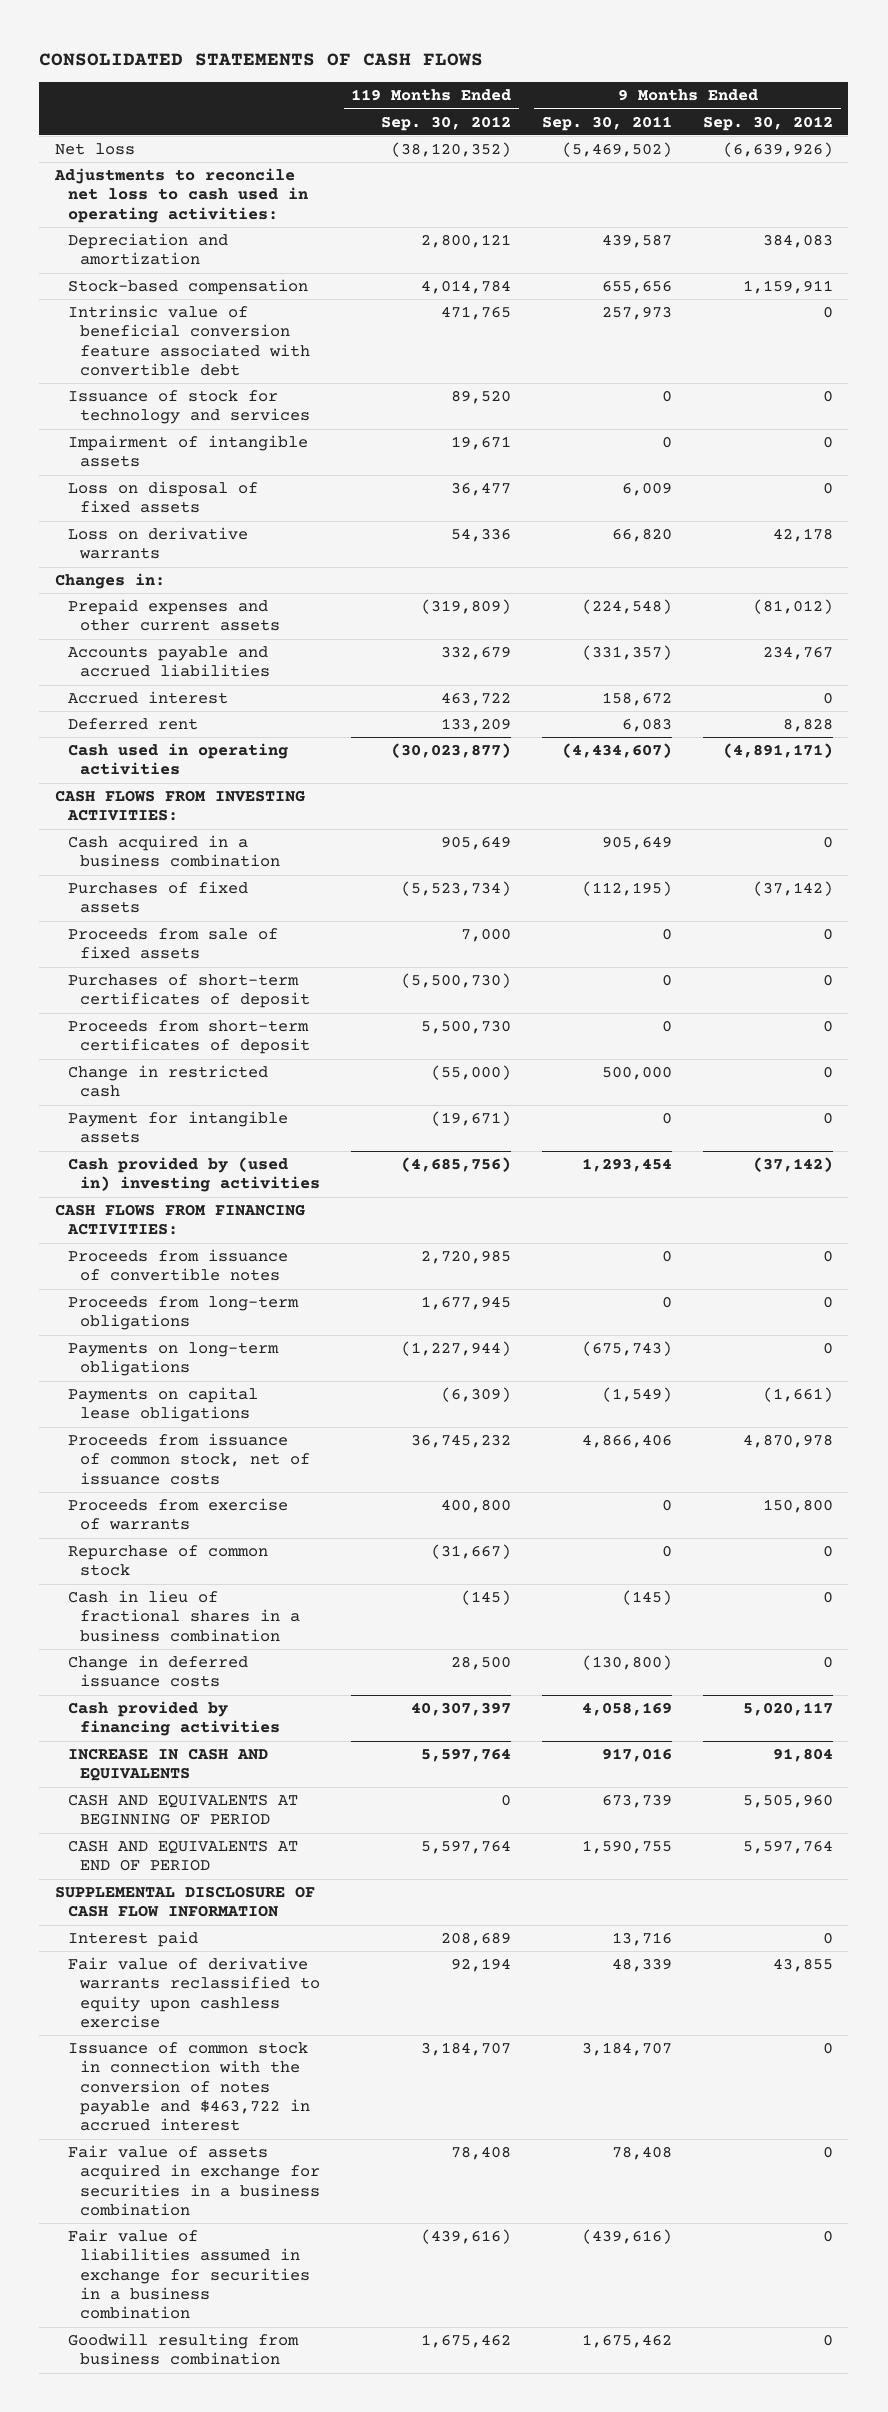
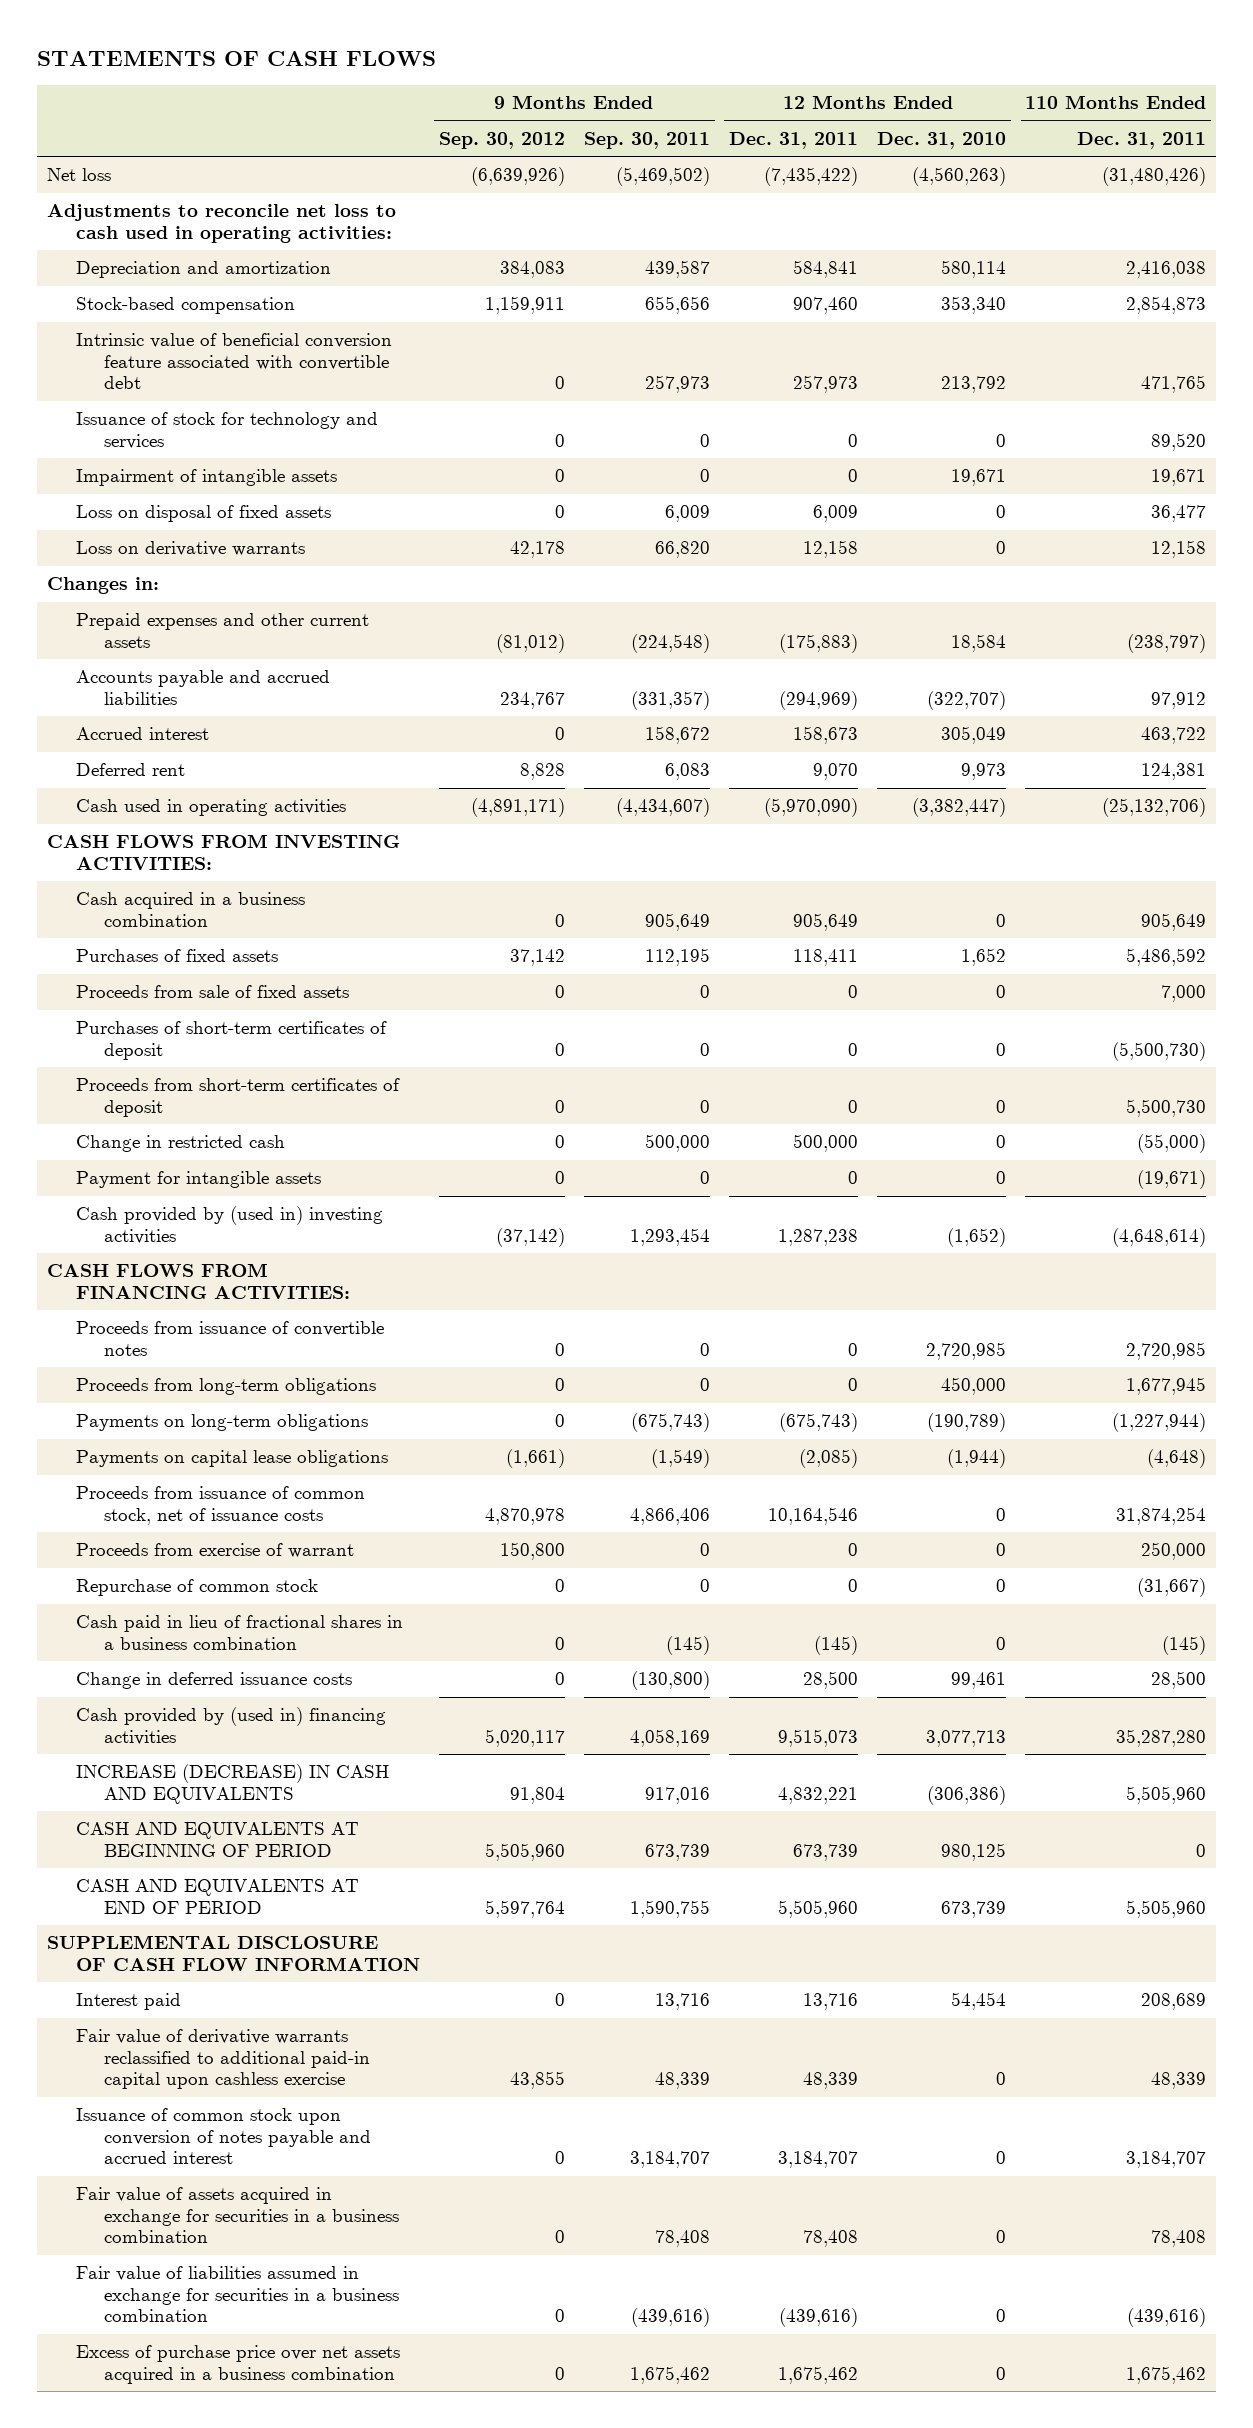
- CONSOLIDATED STATEMENTS OF CASH FLOWS
+ STATEMENTS OF CASH FLOWS
- | 119 Months Ended Sep. 30, 2012 | 9 Months Ended Sep. 30, 2011 | 9 Months Ended Sep. 30, 2012
+ | 9 Months Ended Sep. 30, 2012 | 9 Months Ended Sep. 30, 2011 | 12 Months Ended Dec. 31, 2011 | 12 Months Ended Dec. 31, 2010 | 110 Months Ended Dec. 31, 2011
- Purchases of fixed assets | (5,523,734) | (112,195) | (37,142)
+ Purchases of fixed assets | 37,142 | 112,195 | 118,411 | 1,652 | 5,486,592
- Proceeds from exercise of warrants | 400,800 | 0 | 150,800
+ Proceeds from exercise of warrant | 150,800 | 0 | 0 | 0 | 250,000
- Cash in lieu of fractional shares in a business combination | (145) | (145) | 0
+ Cash paid in lieu of fractional shares in a business combination | 0 | (145) | (145) | 0 | (145)
- Cash provided by financing activities | 40,307,397 | 4,058,169 | 5,020,117
- INCREASE IN CASH AND EQUIVALENTS | 5,597,764 | 917,016 | 91,804
+ Cash provided by (used in) financing activities | 5,020,117 | 4,058,169 | 9,515,073 | 3,077,713 | 35,287,280
+ INCREASE (DECREASE) IN CASH AND EQUIVALENTS | 91,804 | 917,016 | 4,832,221 | (306,386) | 5,505,960
- Fair value of derivative warrants reclassified to equity upon cashless exercise | 92,194 | 48,339 | 43,855
- Issuance of common stock in connection with the conversion of notes payable and $463,722 in accrued interest | 3,184,707 | 3,184,707 | 0
+ Fair value of derivative warrants reclassified to additional paid-in capital upon cashless exercise | 43,855 | 48,339 | 48,339 | 0 | 48,339
+ Issuance of common stock upon conversion of notes payable and accrued interest | 0 | 3,184,707 | 3,184,707 | 0 | 3,184,707
- Goodwill resulting from business combination | 1,675,462 | 1,675,462 | 0
+ Excess of purchase price over net assets acquired in a business combination | 0 | 1,675,462 | 1,675,462 | 0 | 1,675,462

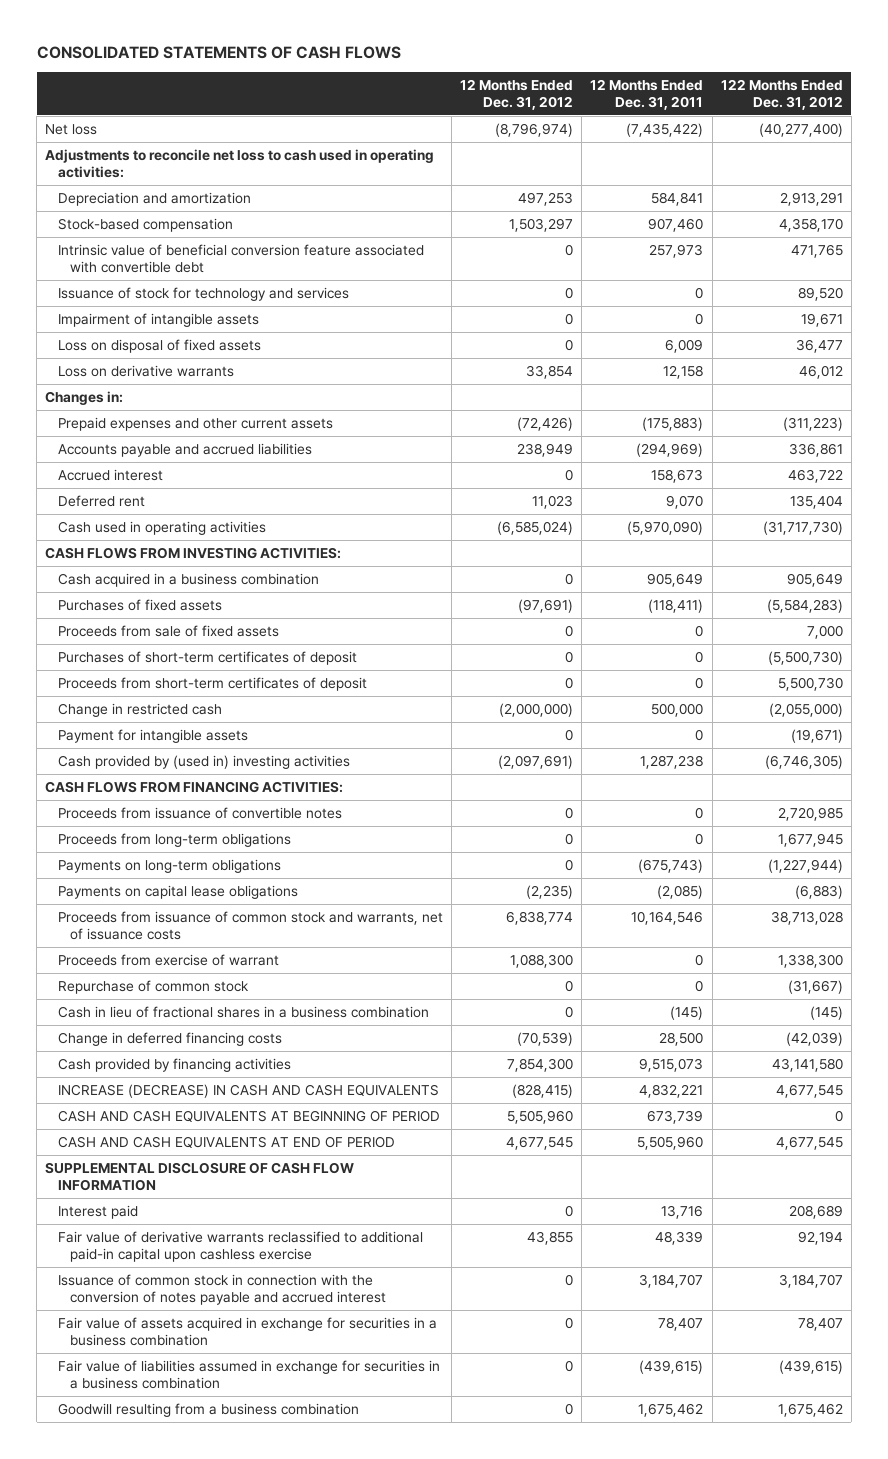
- STATEMENTS OF CASH FLOWS
+ CONSOLIDATED STATEMENTS OF CASH FLOWS
- | 9 Months Ended Sep. 30, 2012 | 9 Months Ended Sep. 30, 2011 | 12 Months Ended Dec. 31, 2011 | 12 Months Ended Dec. 31, 2010 | 110 Months Ended Dec. 31, 2011
+ | 12 Months Ended Dec. 31, 2012 | 12 Months Ended Dec. 31, 2011 | 122 Months Ended Dec. 31, 2012
- Purchases of fixed assets | 37,142 | 112,195 | 118,411 | 1,652 | 5,486,592
+ Purchases of fixed assets | (97,691) | (118,411) | (5,584,283)
- Proceeds from issuance of common stock, net of issuance costs | 4,870,978 | 4,866,406 | 10,164,546 | 0 | 31,874,254
+ Proceeds from issuance of common stock and warrants, net of issuance costs | 6,838,774 | 10,164,546 | 38,713,028
- Cash paid in lieu of fractional shares in a business combination | 0 | (145) | (145) | 0 | (145)
- Change in deferred issuance costs | 0 | (130,800) | 28,500 | 99,461 | 28,500
- Cash provided by (used in) financing activities | 5,020,117 | 4,058,169 | 9,515,073 | 3,077,713 | 35,287,280
- INCREASE (DECREASE) IN CASH AND EQUIVALENTS | 91,804 | 917,016 | 4,832,221 | (306,386) | 5,505,960
- CASH AND EQUIVALENTS AT BEGINNING OF PERIOD | 5,505,960 | 673,739 | 673,739 | 980,125 | 0
- CASH AND EQUIVALENTS AT END OF PERIOD | 5,597,764 | 1,590,755 | 5,505,960 | 673,739 | 5,505,960
+ Cash in lieu of fractional shares in a business combination | 0 | (145) | (145)
+ Change in deferred financing costs | (70,539) | 28,500 | (42,039)
+ Cash provided by financing activities | 7,854,300 | 9,515,073 | 43,141,580
+ INCREASE (DECREASE) IN CASH AND CASH EQUIVALENTS | (828,415) | 4,832,221 | 4,677,545
+ CASH AND CASH EQUIVALENTS AT BEGINNING OF PERIOD | 5,505,960 | 673,739 | 0
+ CASH AND CASH EQUIVALENTS AT END OF PERIOD | 4,677,545 | 5,505,960 | 4,677,545
- Issuance of common stock upon conversion of notes payable and accrued interest | 0 | 3,184,707 | 3,184,707 | 0 | 3,184,707
- Fair value of assets acquired in exchange for securities in a business combination | 0 | 78,408 | 78,408 | 0 | 78,408
- Fair value of liabilities assumed in exchange for securities in a business combination | 0 | (439,616) | (439,616) | 0 | (439,616)
- Excess of purchase price over net assets acquired in a business combination | 0 | 1,675,462 | 1,675,462 | 0 | 1,675,462
+ Issuance of common stock in connection with the conversion of notes payable and accrued interest | 0 | 3,184,707 | 3,184,707
+ Fair value of assets acquired in exchange for securities in a business combination | 0 | 78,407 | 78,407
+ Fair value of liabilities assumed in exchange for securities in a business combination | 0 | (439,615) | (439,615)
+ Goodwill resulting from a business combination | 0 | 1,675,462 | 1,675,462

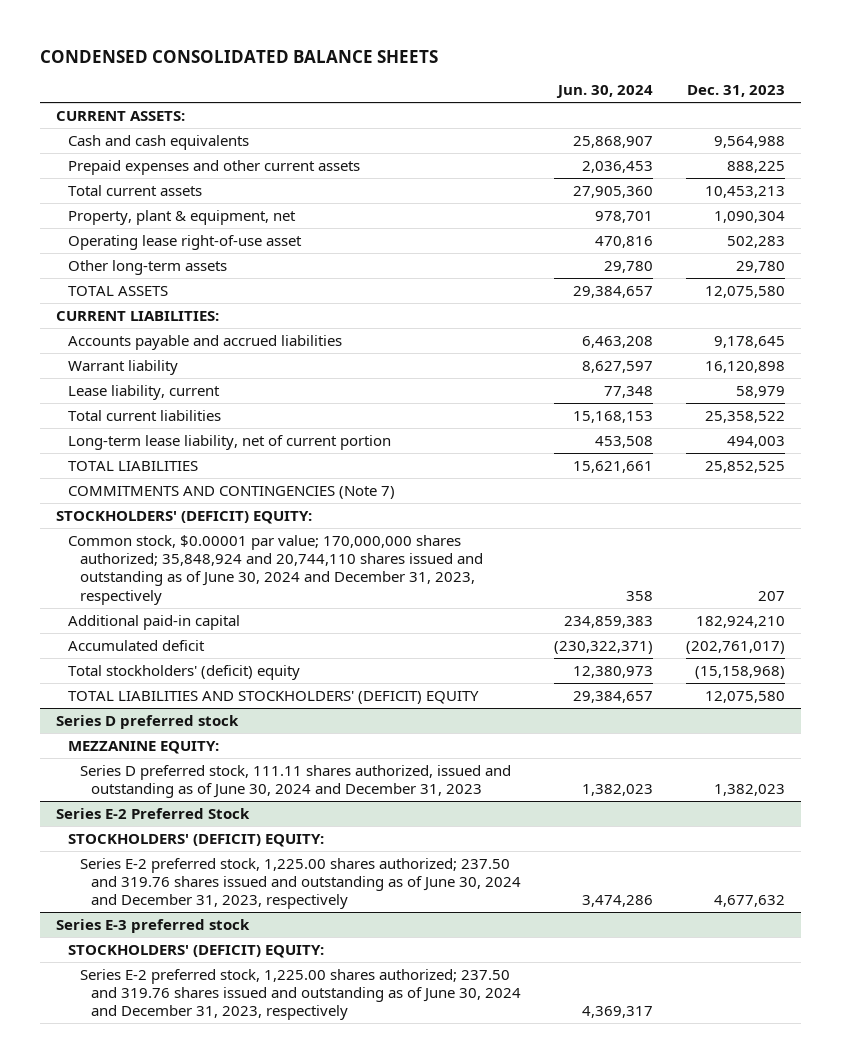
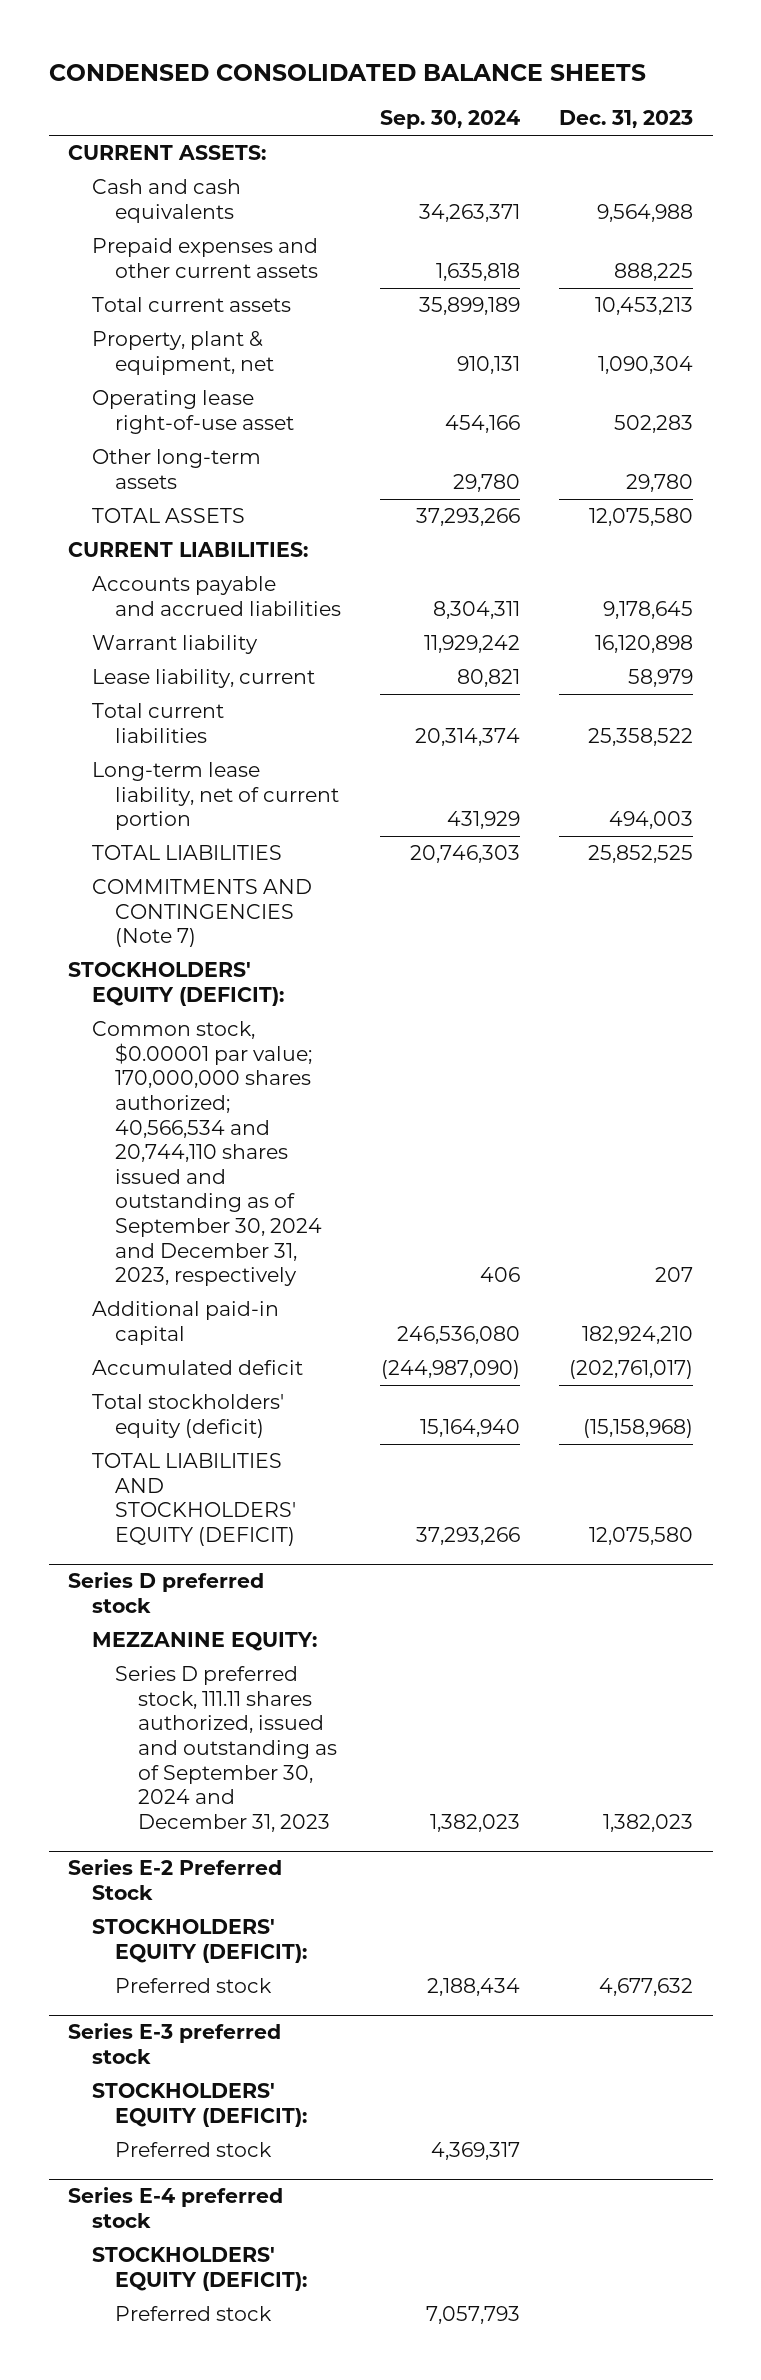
- | Jun. 30, 2024 | Dec. 31, 2023
+ | Sep. 30, 2024 | Dec. 31, 2023
- STOCKHOLDERS' (DEFICIT) EQUITY:
- Common stock, $0.00001 par value; 170,000,000 shares authorized; 35,848,924 and 20,744,110 shares issued and outstanding as of June 30, 2024 and December 31, 2023, respectively | 358 | 207
+ STOCKHOLDERS' EQUITY (DEFICIT):
+ Common stock, $0.00001 par value; 170,000,000 shares authorized; 40,566,534 and 20,744,110 shares issued and outstanding as of September 30, 2024 and December 31, 2023, respectively | 406 | 207
- Total stockholders' (deficit) equity | 12,380,973 | (15,158,968)
- TOTAL LIABILITIES AND STOCKHOLDERS' (DEFICIT) EQUITY | 29,384,657 | 12,075,580
+ Total stockholders' equity (deficit) | 15,164,940 | (15,158,968)
+ TOTAL LIABILITIES AND STOCKHOLDERS' EQUITY (DEFICIT) | 37,293,266 | 12,075,580
@ Series D preferred stock
- Series D preferred stock, 111.11 shares authorized, issued and outstanding as of June 30, 2024 and December 31, 2023 | 1,382,023 | 1,382,023
+ Series D preferred stock, 111.11 shares authorized, issued and outstanding as of September 30, 2024 and December 31, 2023 | 1,382,023 | 1,382,023
@ Series E-2 Preferred Stock
- STOCKHOLDERS' (DEFICIT) EQUITY:
- Series E-2 preferred stock, 1,225.00 shares authorized; 237.50 and 319.76 shares issued and outstanding as of June 30, 2024 and December 31, 2023, respectively | 3,474,286 | 4,677,632
+ STOCKHOLDERS' EQUITY (DEFICIT):
+ Preferred stock | 2,188,434 | 4,677,632
@ Series E-3 preferred stock
- STOCKHOLDERS' (DEFICIT) EQUITY:
- Series E-2 preferred stock, 1,225.00 shares authorized; 237.50 and 319.76 shares issued and outstanding as of June 30, 2024 and December 31, 2023, respectively | 4,369,317 |
+ STOCKHOLDERS' EQUITY (DEFICIT):
+ Preferred stock | 4,369,317 |
+ Series E-4 preferred stock
+ STOCKHOLDERS' EQUITY (DEFICIT):
+ Preferred stock | 7,057,793 |

